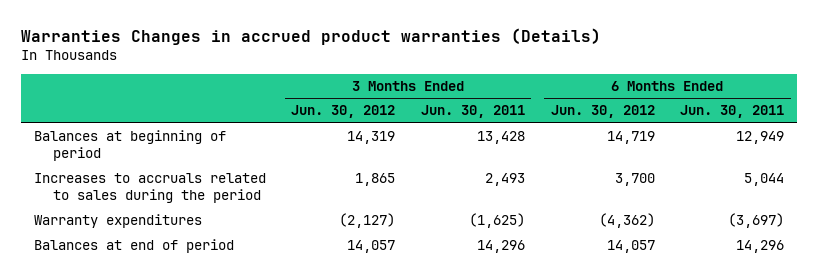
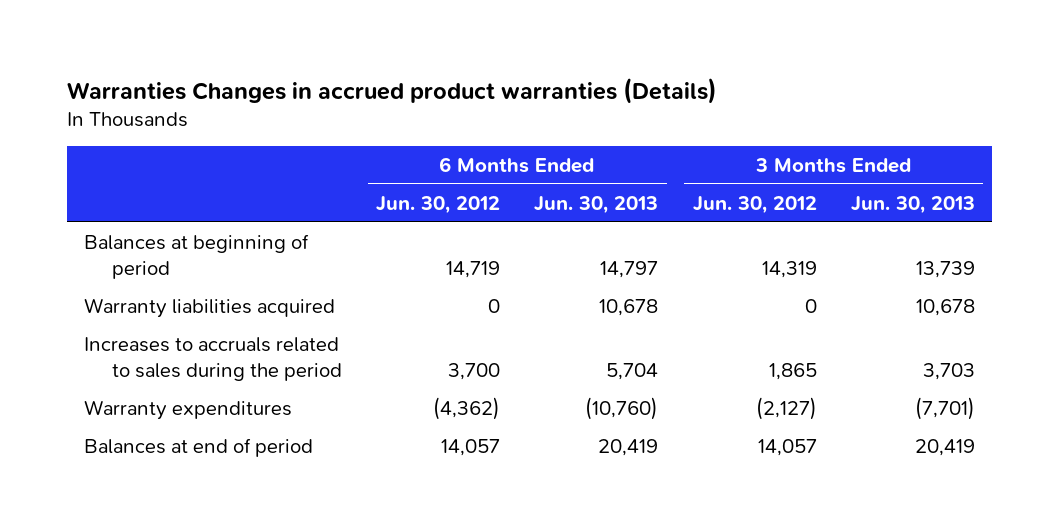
- | 3 Months Ended Jun. 30, 2012 | 3 Months Ended Jun. 30, 2011 | 6 Months Ended Jun. 30, 2012 | 6 Months Ended Jun. 30, 2011
+ | 6 Months Ended Jun. 30, 2012 | 6 Months Ended Jun. 30, 2013 | 3 Months Ended Jun. 30, 2012 | 3 Months Ended Jun. 30, 2013
+ Warranty liabilities acquired | 0 | 10,678 | 0 | 10,678

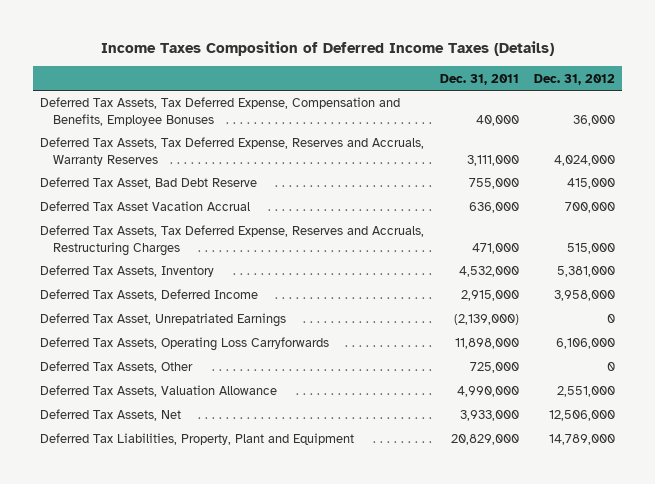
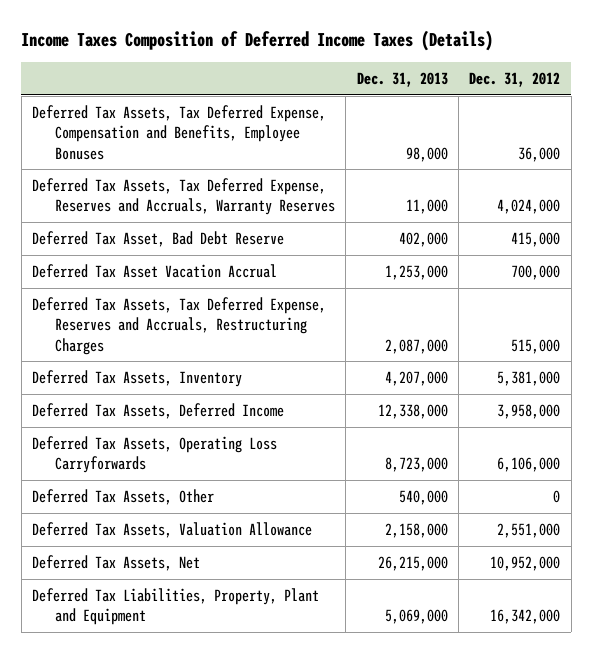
- | Dec. 31, 2011 | Dec. 31, 2012
+ | Dec. 31, 2013 | Dec. 31, 2012
- Deferred Tax Asset, Unrepatriated Earnings | (2,139,000) | 0
- Deferred Tax Assets, Net | 3,933,000 | 12,506,000
- Deferred Tax Liabilities, Property, Plant and Equipment | 20,829,000 | 14,789,000
+ Deferred Tax Assets, Net | 26,215,000 | 10,952,000
+ Deferred Tax Liabilities, Property, Plant and Equipment | 5,069,000 | 16,342,000

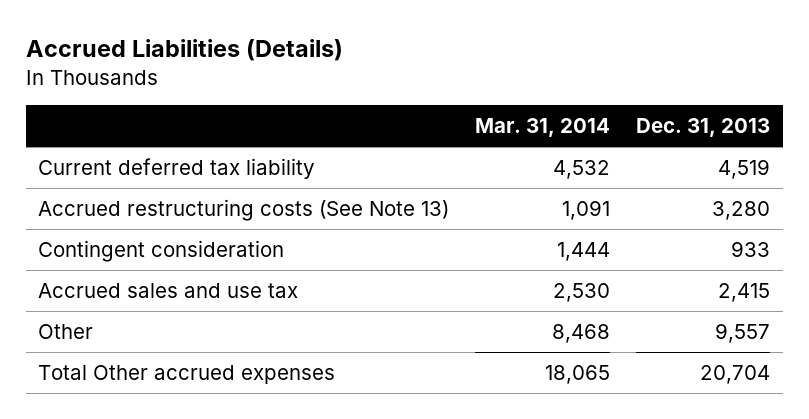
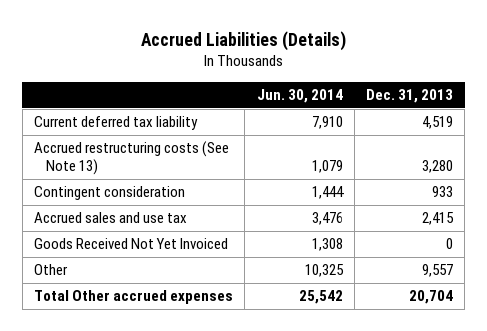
- | Mar. 31, 2014 | Dec. 31, 2013
+ | Jun. 30, 2014 | Dec. 31, 2013
+ Goods Received Not Yet Invoiced | 1,308 | 0

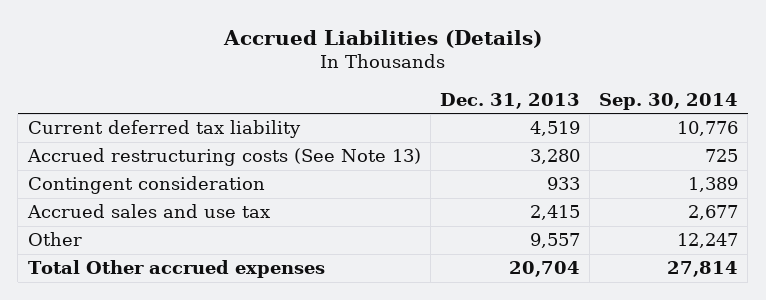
- | Jun. 30, 2014 | Dec. 31, 2013
+ | Dec. 31, 2013 | Sep. 30, 2014
- Goods Received Not Yet Invoiced | 1,308 | 0

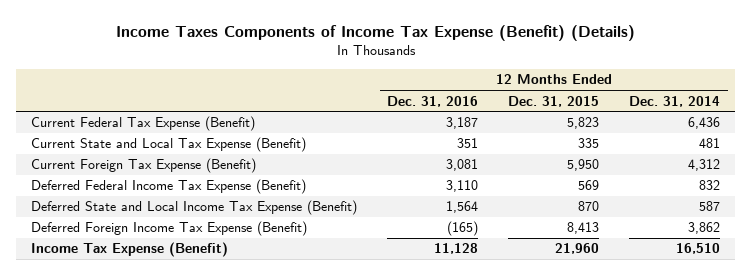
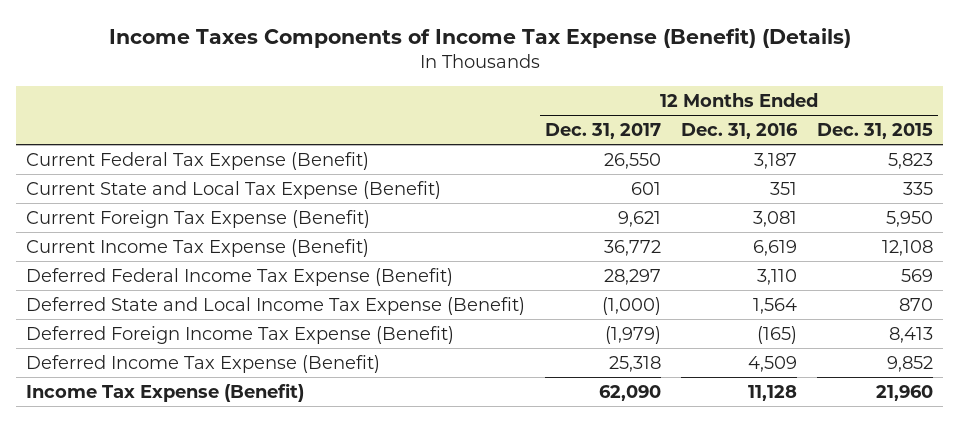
- | 12 Months Ended Dec. 31, 2016 | 12 Months Ended Dec. 31, 2015 | 12 Months Ended Dec. 31, 2014
+ | 12 Months Ended Dec. 31, 2017 | 12 Months Ended Dec. 31, 2016 | 12 Months Ended Dec. 31, 2015
+ Current Income Tax Expense (Benefit) | 36,772 | 6,619 | 12,108
+ Deferred Income Tax Expense (Benefit) | 25,318 | 4,509 | 9,852

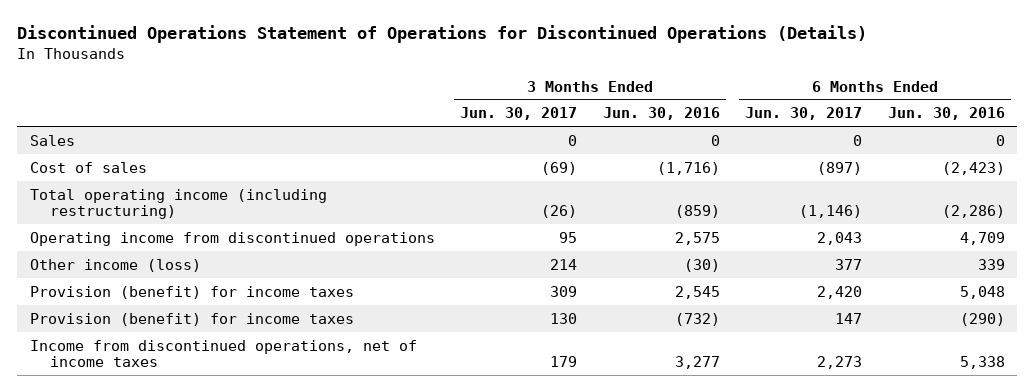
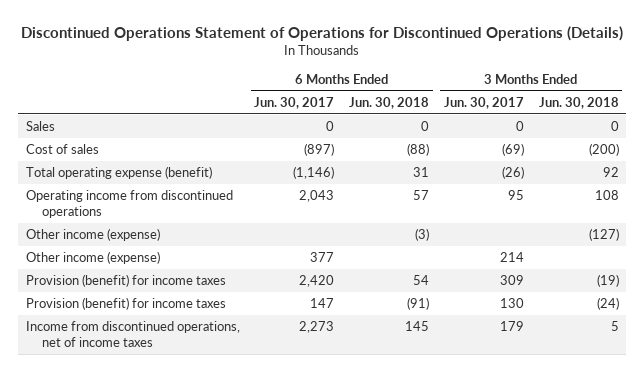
- | 3 Months Ended Jun. 30, 2017 | 3 Months Ended Jun. 30, 2016 | 6 Months Ended Jun. 30, 2017 | 6 Months Ended Jun. 30, 2016
+ | 6 Months Ended Jun. 30, 2017 | 6 Months Ended Jun. 30, 2018 | 3 Months Ended Jun. 30, 2017 | 3 Months Ended Jun. 30, 2018
- Total operating income (including restructuring) | (26) | (859) | (1,146) | (2,286)
+ Total operating expense (benefit) | (1,146) | 31 | (26) | 92
- Other income (loss) | 214 | (30) | 377 | 339
+ Other income (expense) | | (3) | | (127)
+ Other income (expense) | 377 | | 214 |

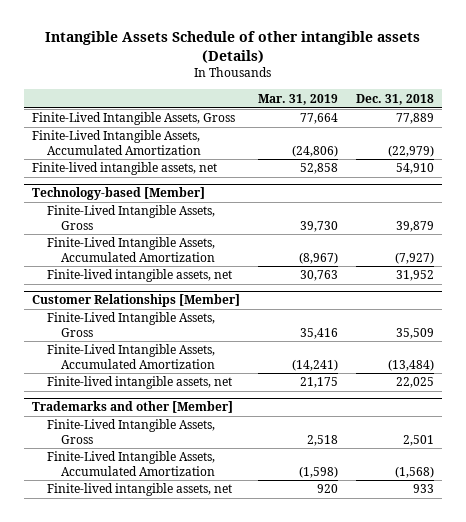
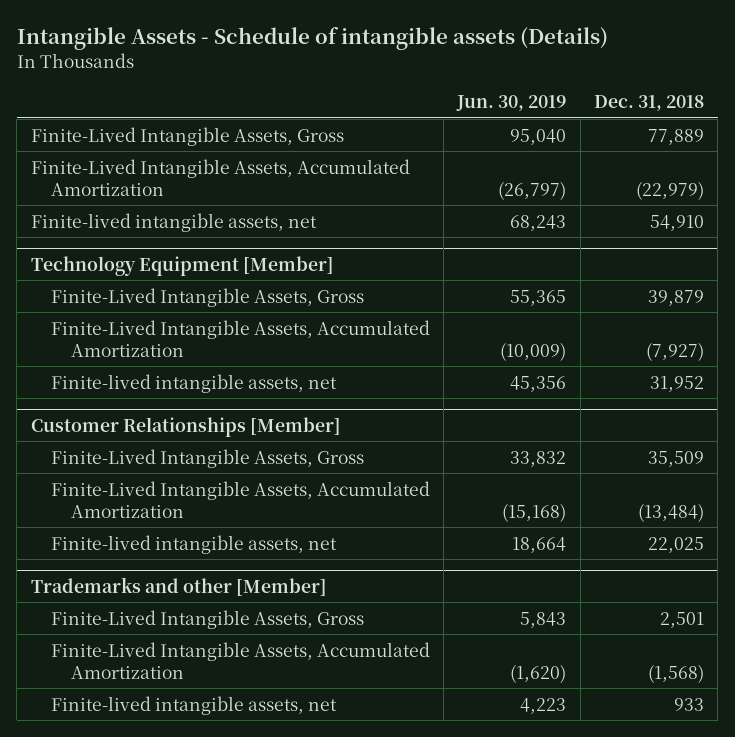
- Intangible Assets Schedule of other intangible assets (Details)
+ Intangible Assets - Schedule of intangible assets (Details)
- | Mar. 31, 2019 | Dec. 31, 2018
+ | Jun. 30, 2019 | Dec. 31, 2018
- Technology-based [Member]
+ Technology Equipment [Member]

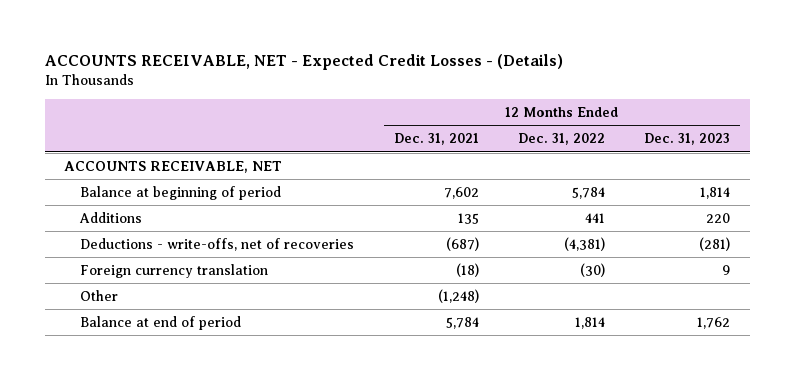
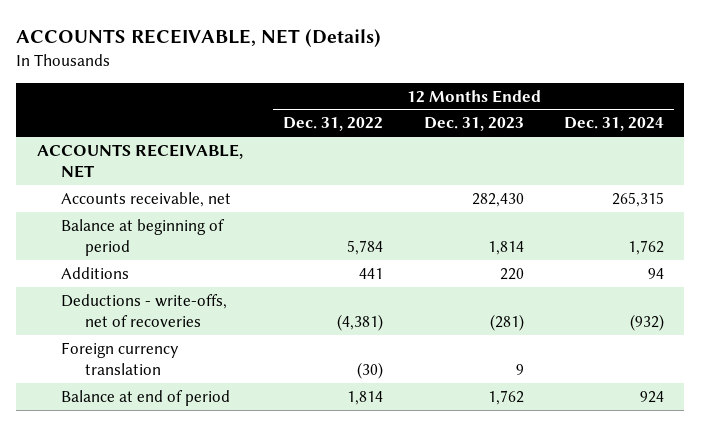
- ACCOUNTS RECEIVABLE, NET - Expected Credit Losses - (Details)
+ ACCOUNTS RECEIVABLE, NET (Details)
- | 12 Months Ended Dec. 31, 2021 | 12 Months Ended Dec. 31, 2022 | 12 Months Ended Dec. 31, 2023
+ | 12 Months Ended Dec. 31, 2022 | 12 Months Ended Dec. 31, 2023 | 12 Months Ended Dec. 31, 2024
+ Accounts receivable, net | | 282,430 | 265,315
- Other | (1,248) | |

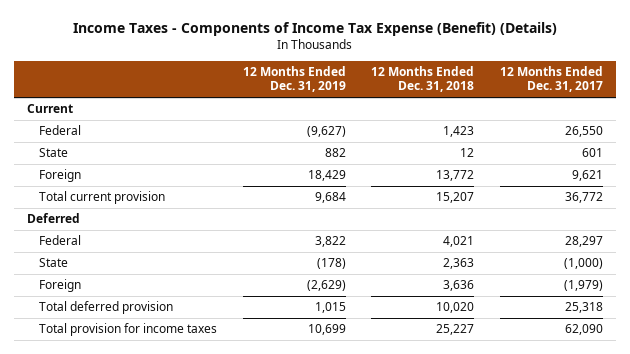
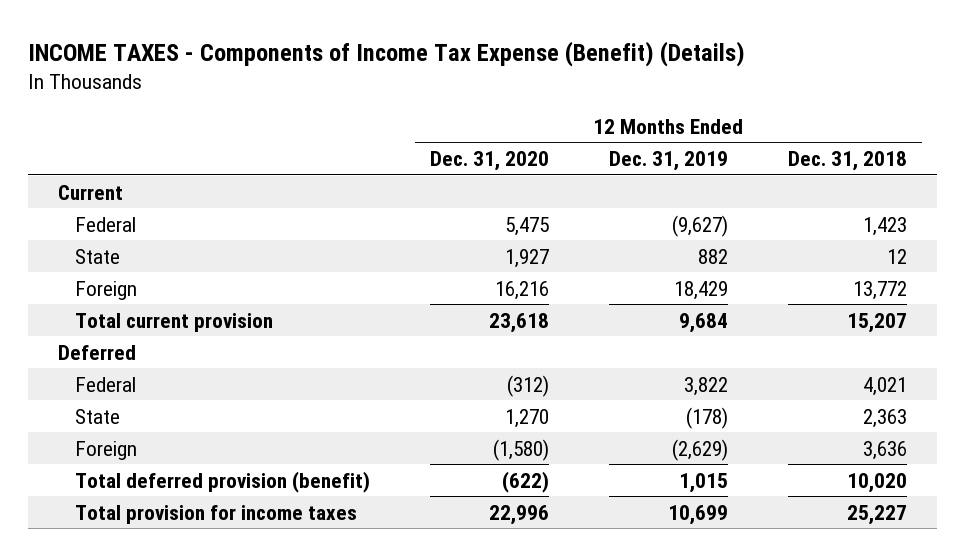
- Income Taxes - Components of Income Tax Expense (Benefit) (Details)
+ INCOME TAXES - Components of Income Tax Expense (Benefit) (Details)
- | 12 Months Ended Dec. 31, 2019 | 12 Months Ended Dec. 31, 2018 | 12 Months Ended Dec. 31, 2017
+ | 12 Months Ended Dec. 31, 2020 | 12 Months Ended Dec. 31, 2019 | 12 Months Ended Dec. 31, 2018
- Total deferred provision | 1,015 | 10,020 | 25,318
+ Total deferred provision (benefit) | (622) | 1,015 | 10,020

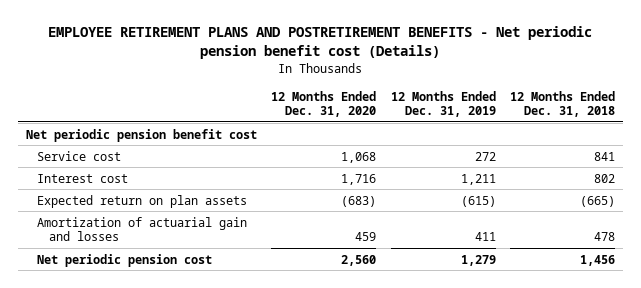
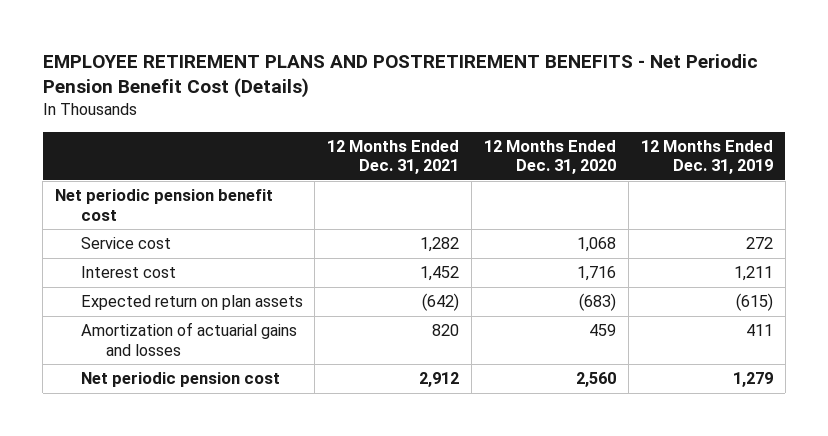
- EMPLOYEE RETIREMENT PLANS AND POSTRETIREMENT BENEFITS - Net periodic pension benefit cost (Details)
+ EMPLOYEE RETIREMENT PLANS AND POSTRETIREMENT BENEFITS - Net Periodic Pension Benefit Cost (Details)
- | 12 Months Ended Dec. 31, 2020 | 12 Months Ended Dec. 31, 2019 | 12 Months Ended Dec. 31, 2018
+ | 12 Months Ended Dec. 31, 2021 | 12 Months Ended Dec. 31, 2020 | 12 Months Ended Dec. 31, 2019
- Amortization of actuarial gain and losses | 459 | 411 | 478
+ Amortization of actuarial gains and losses | 820 | 459 | 411

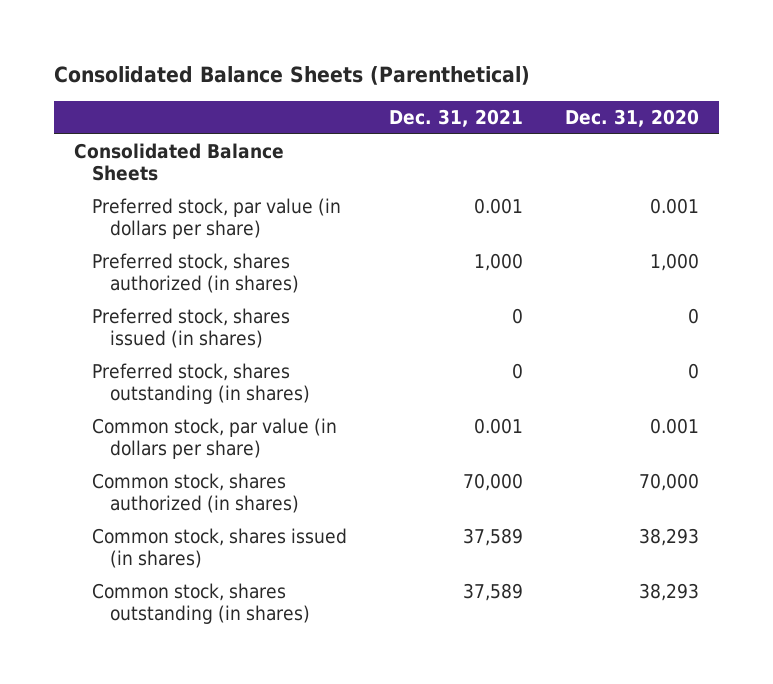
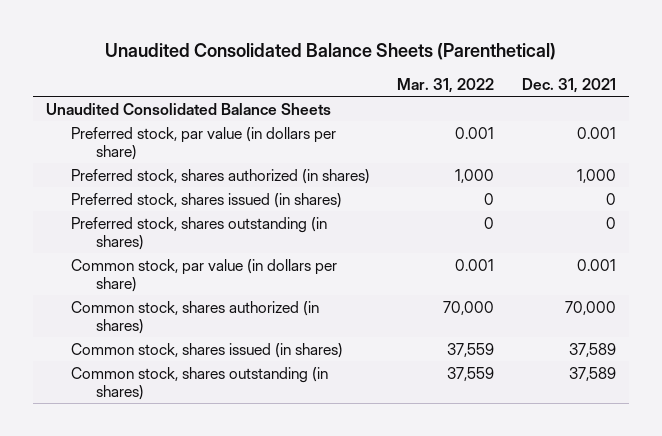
- Consolidated Balance Sheets (Parenthetical)
+ Unaudited Consolidated Balance Sheets (Parenthetical)
- | Dec. 31, 2021 | Dec. 31, 2020
+ | Mar. 31, 2022 | Dec. 31, 2021
- Consolidated Balance Sheets
+ Unaudited Consolidated Balance Sheets

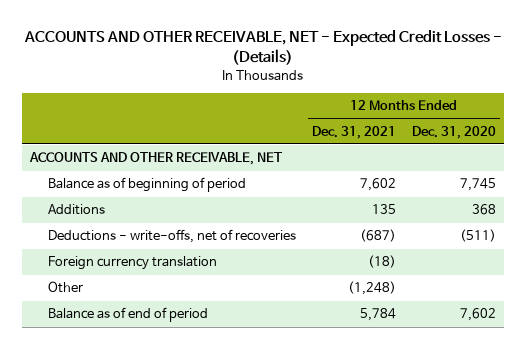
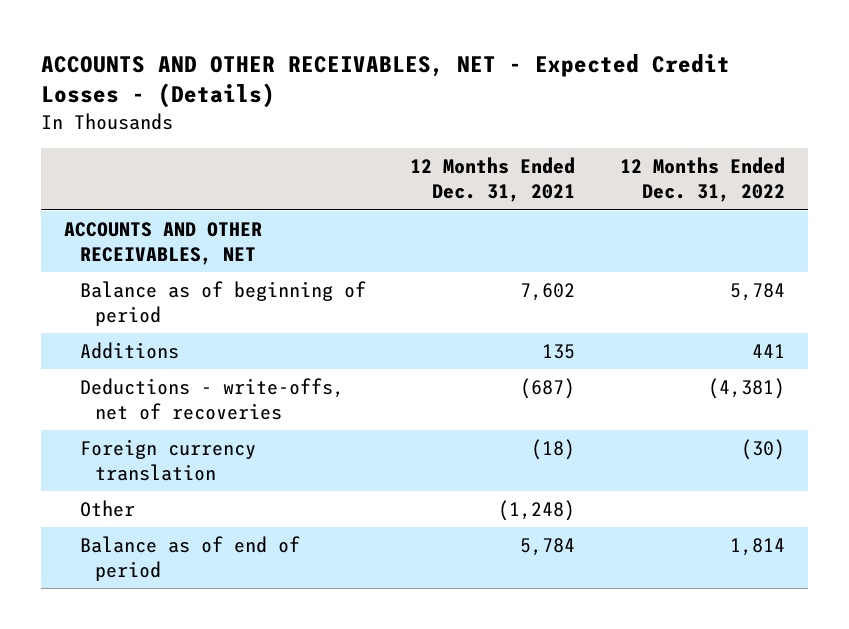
- ACCOUNTS AND OTHER RECEIVABLE, NET - Expected Credit Losses - (Details)
+ ACCOUNTS AND OTHER RECEIVABLES, NET - Expected Credit Losses - (Details)
- | 12 Months Ended Dec. 31, 2021 | 12 Months Ended Dec. 31, 2020
+ | 12 Months Ended Dec. 31, 2021 | 12 Months Ended Dec. 31, 2022
- ACCOUNTS AND OTHER RECEIVABLE, NET
+ ACCOUNTS AND OTHER RECEIVABLES, NET

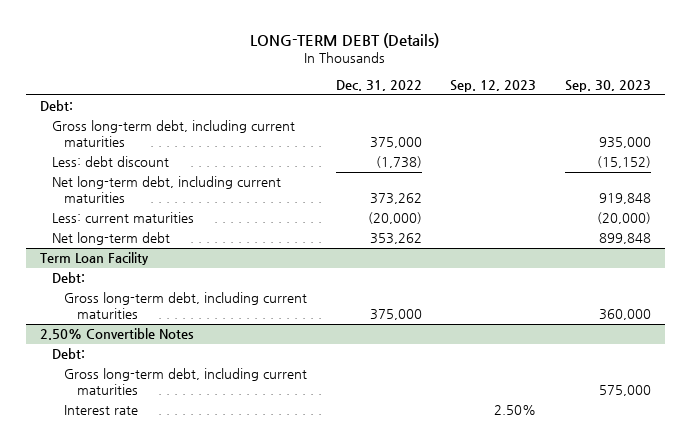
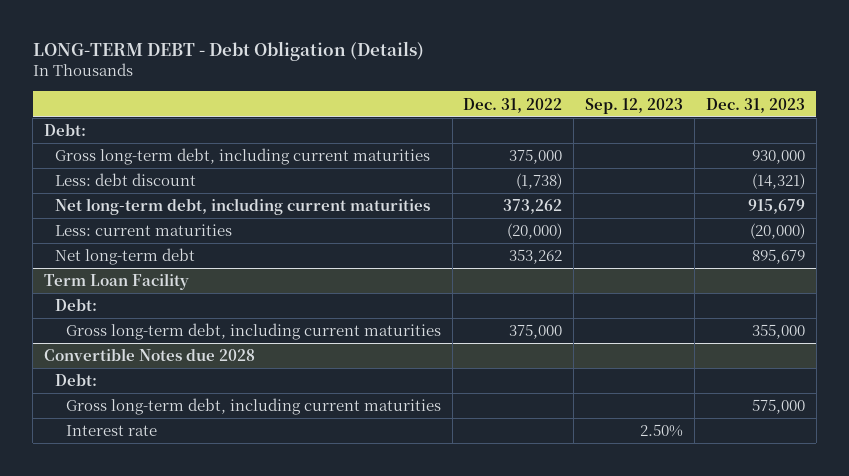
- LONG-TERM DEBT (Details)
+ LONG-TERM DEBT - Debt Obligation (Details)
- | Dec. 31, 2022 | Sep. 12, 2023 | Sep. 30, 2023
+ | Dec. 31, 2022 | Sep. 12, 2023 | Dec. 31, 2023
- 2.50% Convertible Notes
+ Convertible Notes due 2028

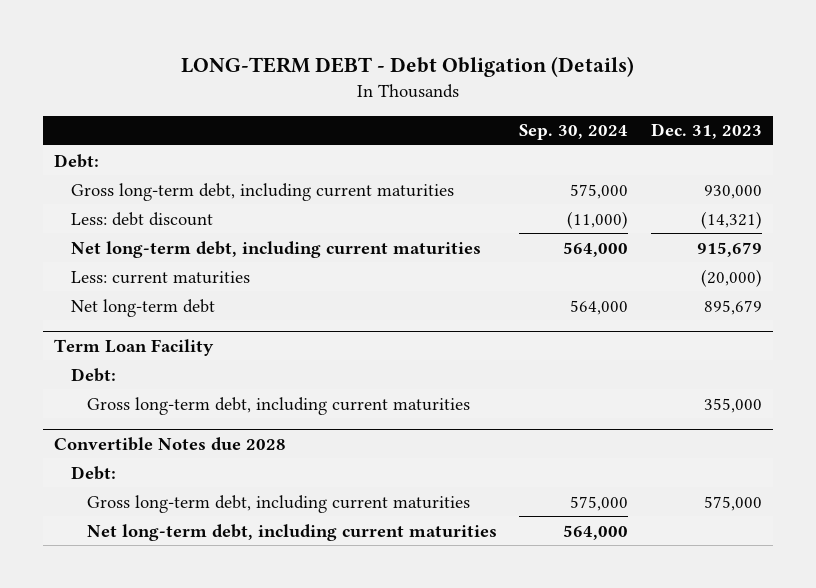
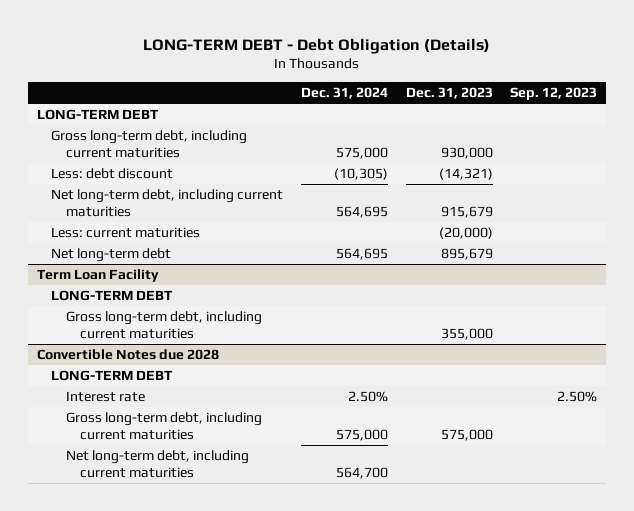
- | Sep. 30, 2024 | Dec. 31, 2023
+ | Dec. 31, 2024 | Dec. 31, 2023 | Sep. 12, 2023
- Debt:
+ LONG-TERM DEBT
@ Term Loan Facility
- Debt:
+ LONG-TERM DEBT
@ Convertible Notes due 2028
- Debt:
+ LONG-TERM DEBT
+ Interest rate | 2.50% | | 2.50%

